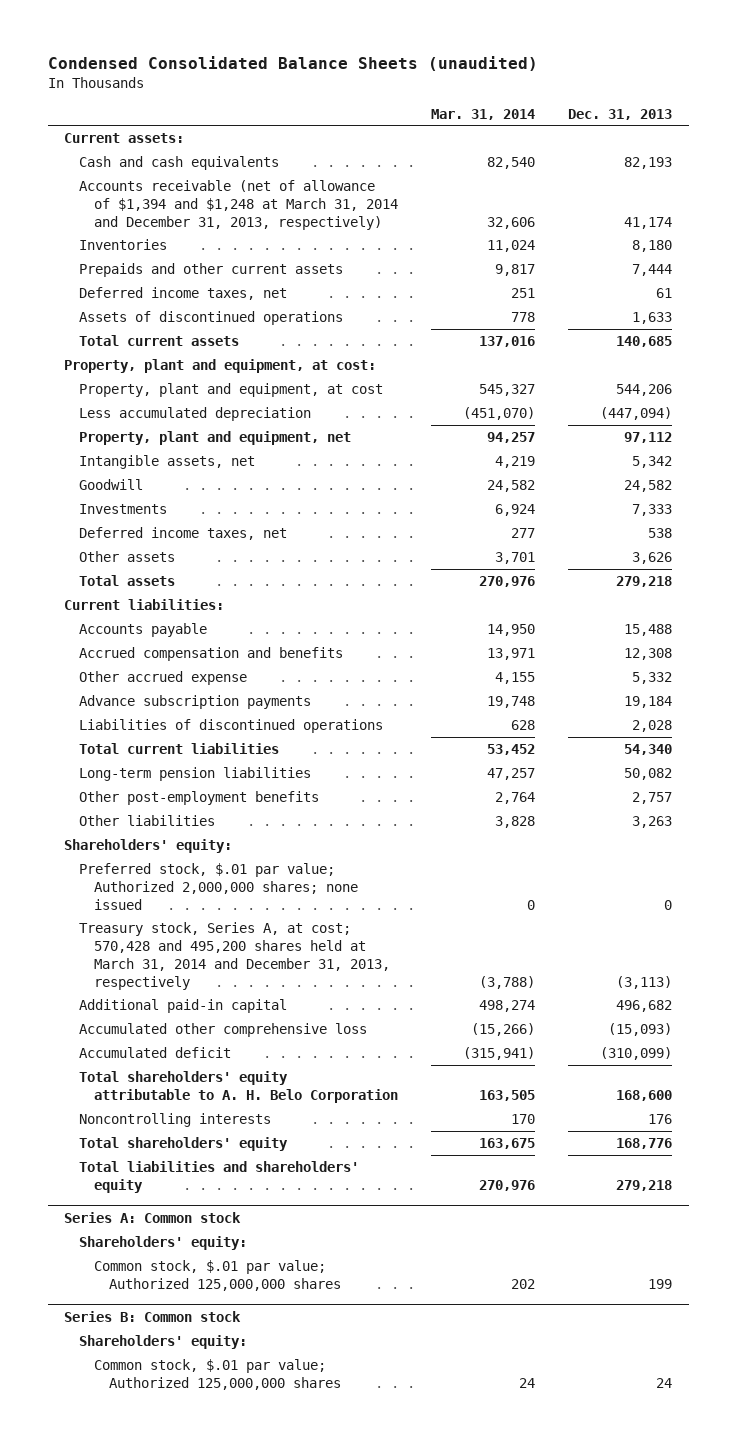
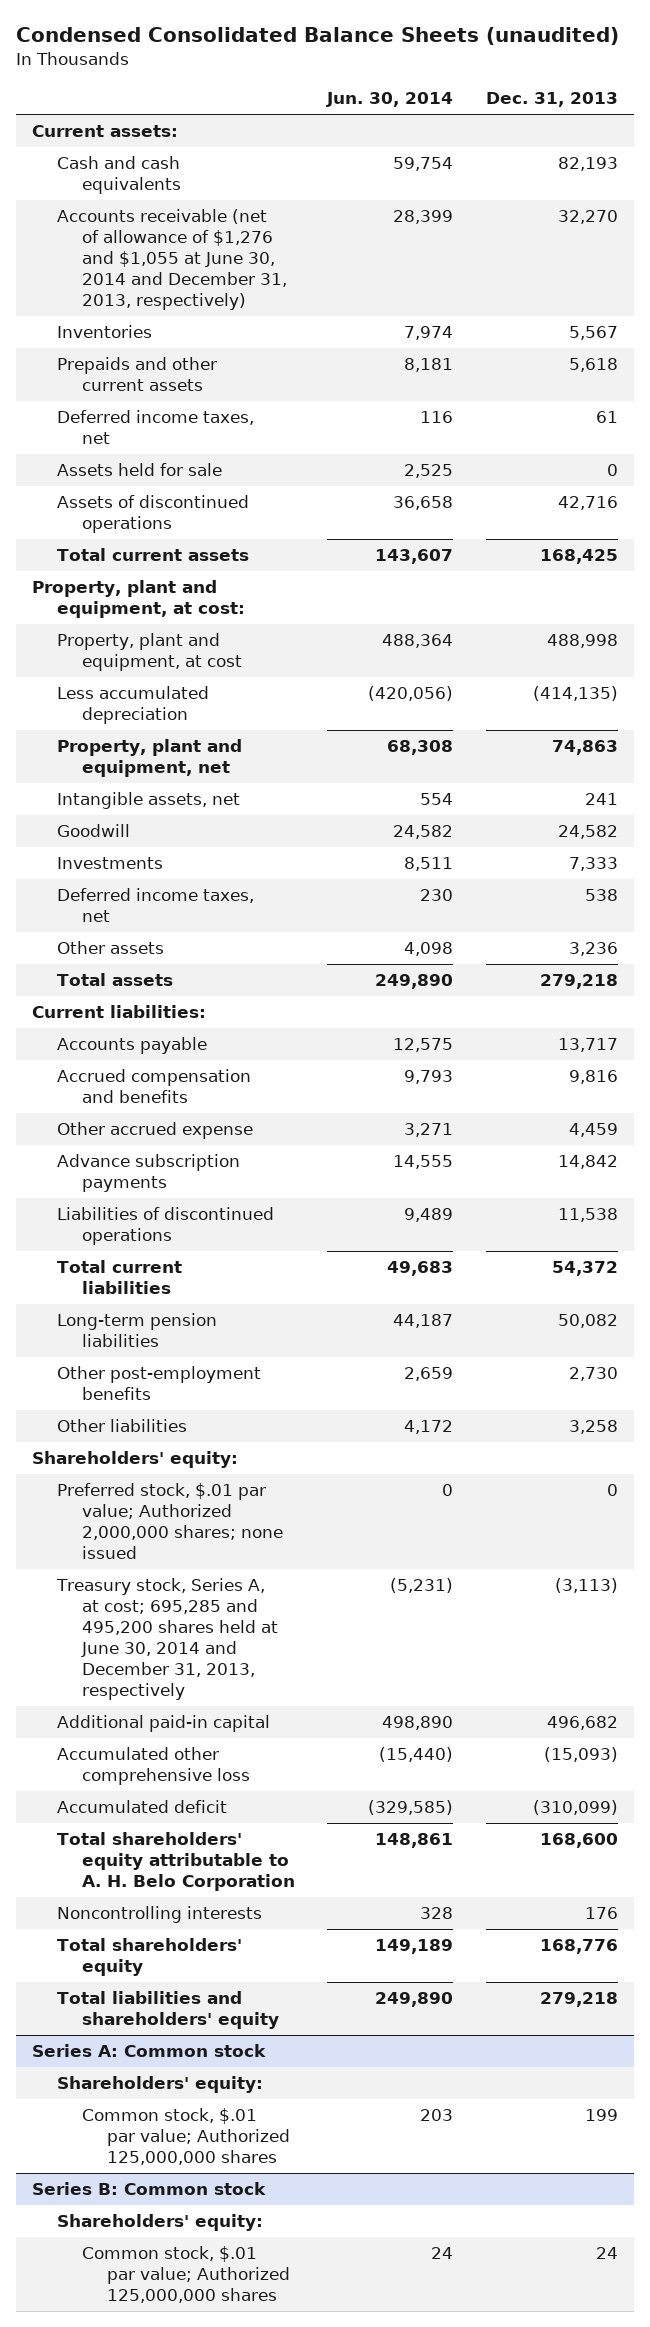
- | Mar. 31, 2014 | Dec. 31, 2013
+ | Jun. 30, 2014 | Dec. 31, 2013
- Accounts receivable (net of allowance of $1,394 and $1,248 at March 31, 2014 and December 31, 2013, respectively) | 32,606 | 41,174
- Inventories | 11,024 | 8,180
- Prepaids and other current assets | 9,817 | 7,444
+ Accounts receivable (net of allowance of $1,276 and $1,055 at June 30, 2014 and December 31, 2013, respectively) | 28,399 | 32,270
+ Inventories | 7,974 | 5,567
+ Prepaids and other current assets | 8,181 | 5,618
- Assets of discontinued operations | 778 | 1,633
- Total current assets | 137,016 | 140,685
+ Assets held for sale | 2,525 | 0
+ Assets of discontinued operations | 36,658 | 42,716
+ Total current assets | 143,607 | 168,425
- Property, plant and equipment, at cost | 545,327 | 544,206
- Less accumulated depreciation | (451,070) | (447,094)
- Property, plant and equipment, net | 94,257 | 97,112
- Intangible assets, net | 4,219 | 5,342
+ Property, plant and equipment, at cost | 488,364 | 488,998
+ Less accumulated depreciation | (420,056) | (414,135)
+ Property, plant and equipment, net | 68,308 | 74,863
+ Intangible assets, net | 554 | 241
- Other assets | 3,701 | 3,626
+ Other assets | 4,098 | 3,236
- Accounts payable | 14,950 | 15,488
- Accrued compensation and benefits | 13,971 | 12,308
- Other accrued expense | 4,155 | 5,332
- Advance subscription payments | 19,748 | 19,184
- Liabilities of discontinued operations | 628 | 2,028
- Total current liabilities | 53,452 | 54,340
+ Accounts payable | 12,575 | 13,717
+ Accrued compensation and benefits | 9,793 | 9,816
+ Other accrued expense | 3,271 | 4,459
+ Advance subscription payments | 14,555 | 14,842
+ Liabilities of discontinued operations | 9,489 | 11,538
+ Total current liabilities | 49,683 | 54,372
- Other post-employment benefits | 2,764 | 2,757
- Other liabilities | 3,828 | 3,263
+ Other post-employment benefits | 2,659 | 2,730
+ Other liabilities | 4,172 | 3,258
- Treasury stock, Series A, at cost; 570,428 and 495,200 shares held at March 31, 2014 and December 31, 2013, respectively | (3,788) | (3,113)
+ Treasury stock, Series A, at cost; 695,285 and 495,200 shares held at June 30, 2014 and December 31, 2013, respectively | (5,231) | (3,113)

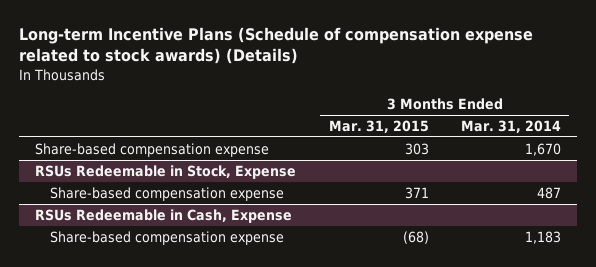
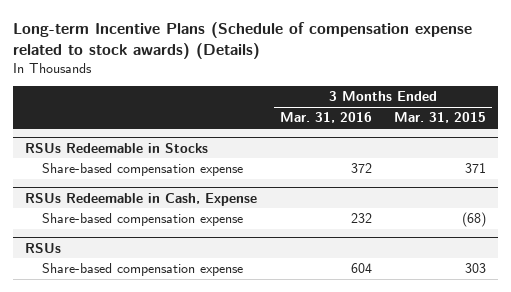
- | 3 Months Ended Mar. 31, 2015 | 3 Months Ended Mar. 31, 2014
+ | 3 Months Ended Mar. 31, 2016 | 3 Months Ended Mar. 31, 2015
- Share-based compensation expense | 303 | 1,670
- RSUs Redeemable in Stock, Expense
+ RSUs Redeemable in Stocks
+ RSUs
+ Share-based compensation expense | 604 | 303

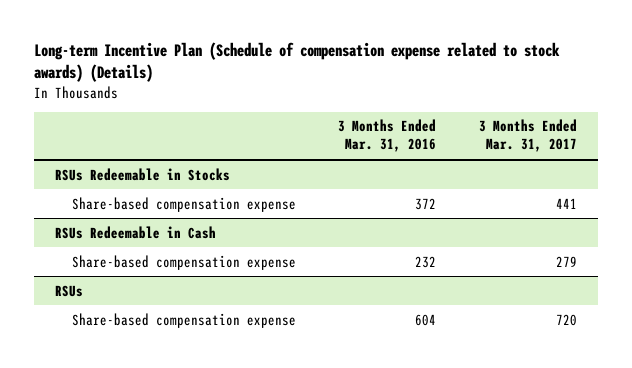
- Long-term Incentive Plans (Schedule of compensation expense related to stock awards) (Details)
+ Long-term Incentive Plan (Schedule of compensation expense related to stock awards) (Details)
- | 3 Months Ended Mar. 31, 2016 | 3 Months Ended Mar. 31, 2015
+ | 3 Months Ended Mar. 31, 2016 | 3 Months Ended Mar. 31, 2017
- RSUs Redeemable in Cash, Expense
+ RSUs Redeemable in Cash

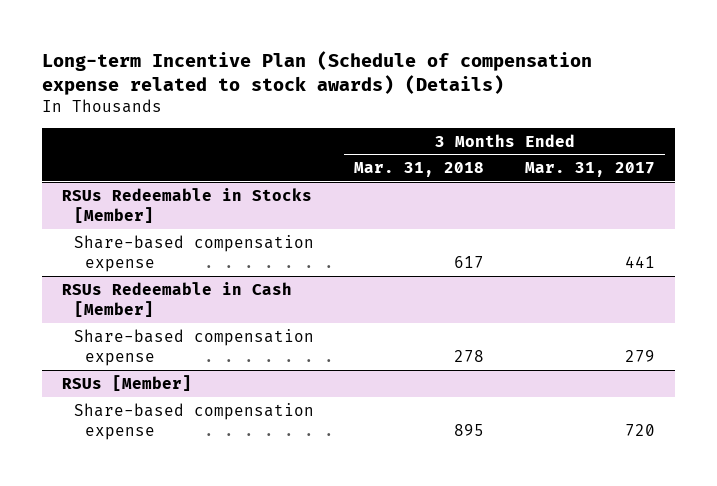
- | 3 Months Ended Mar. 31, 2016 | 3 Months Ended Mar. 31, 2017
+ | 3 Months Ended Mar. 31, 2018 | 3 Months Ended Mar. 31, 2017
- RSUs Redeemable in Stocks
+ RSUs Redeemable in Stocks [Member]
- RSUs Redeemable in Cash
+ RSUs Redeemable in Cash [Member]
- RSUs
+ RSUs [Member]

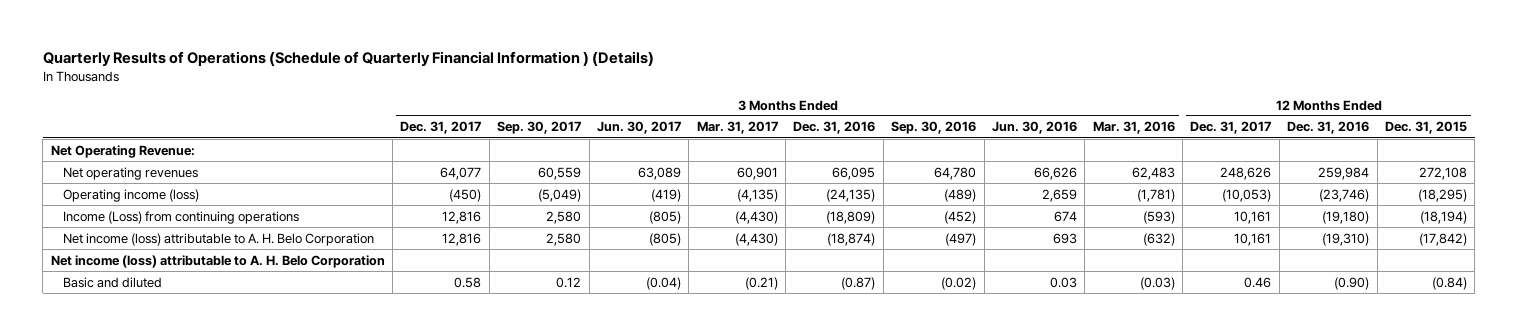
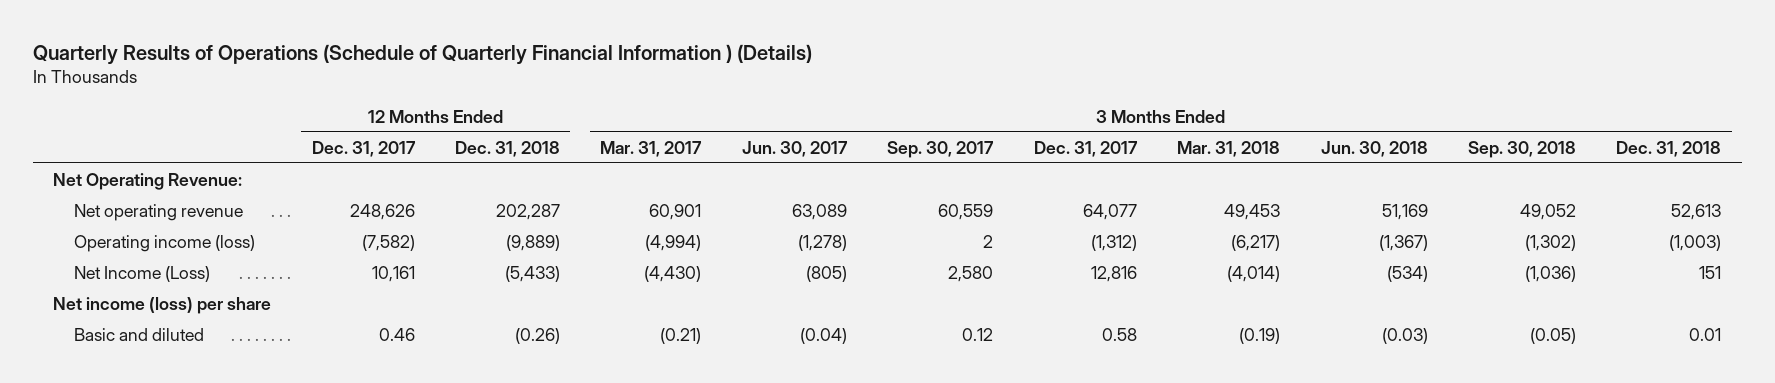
- | 3 Months Ended Dec. 31, 2017 | 3 Months Ended Sep. 30, 2017 | 3 Months Ended Jun. 30, 2017 | 3 Months Ended Mar. 31, 2017 | 3 Months Ended Dec. 31, 2016 | 3 Months Ended Sep. 30, 2016 | 3 Months Ended Jun. 30, 2016 | 3 Months Ended Mar. 31, 2016 | 12 Months Ended Dec. 31, 2017 | 12 Months Ended Dec. 31, 2016 | 12 Months Ended Dec. 31, 2015
+ | 12 Months Ended Dec. 31, 2017 | 12 Months Ended Dec. 31, 2018 | 3 Months Ended Mar. 31, 2017 | 3 Months Ended Jun. 30, 2017 | 3 Months Ended Sep. 30, 2017 | 3 Months Ended Dec. 31, 2017 | 3 Months Ended Mar. 31, 2018 | 3 Months Ended Jun. 30, 2018 | 3 Months Ended Sep. 30, 2018 | 3 Months Ended Dec. 31, 2018
- Net operating revenues | 64,077 | 60,559 | 63,089 | 60,901 | 66,095 | 64,780 | 66,626 | 62,483 | 248,626 | 259,984 | 272,108
- Operating income (loss) | (450) | (5,049) | (419) | (4,135) | (24,135) | (489) | 2,659 | (1,781) | (10,053) | (23,746) | (18,295)
- Income (Loss) from continuing operations | 12,816 | 2,580 | (805) | (4,430) | (18,809) | (452) | 674 | (593) | 10,161 | (19,180) | (18,194)
- Net income (loss) attributable to A. H. Belo Corporation | 12,816 | 2,580 | (805) | (4,430) | (18,874) | (497) | 693 | (632) | 10,161 | (19,310) | (17,842)
- Net income (loss) attributable to A. H. Belo Corporation
+ Net operating revenue | 248,626 | 202,287 | 60,901 | 63,089 | 60,559 | 64,077 | 49,453 | 51,169 | 49,052 | 52,613
+ Operating income (loss) | (7,582) | (9,889) | (4,994) | (1,278) | 2 | (1,312) | (6,217) | (1,367) | (1,302) | (1,003)
+ Net Income (Loss) | 10,161 | (5,433) | (4,430) | (805) | 2,580 | 12,816 | (4,014) | (534) | (1,036) | 151
+ Net income (loss) per share

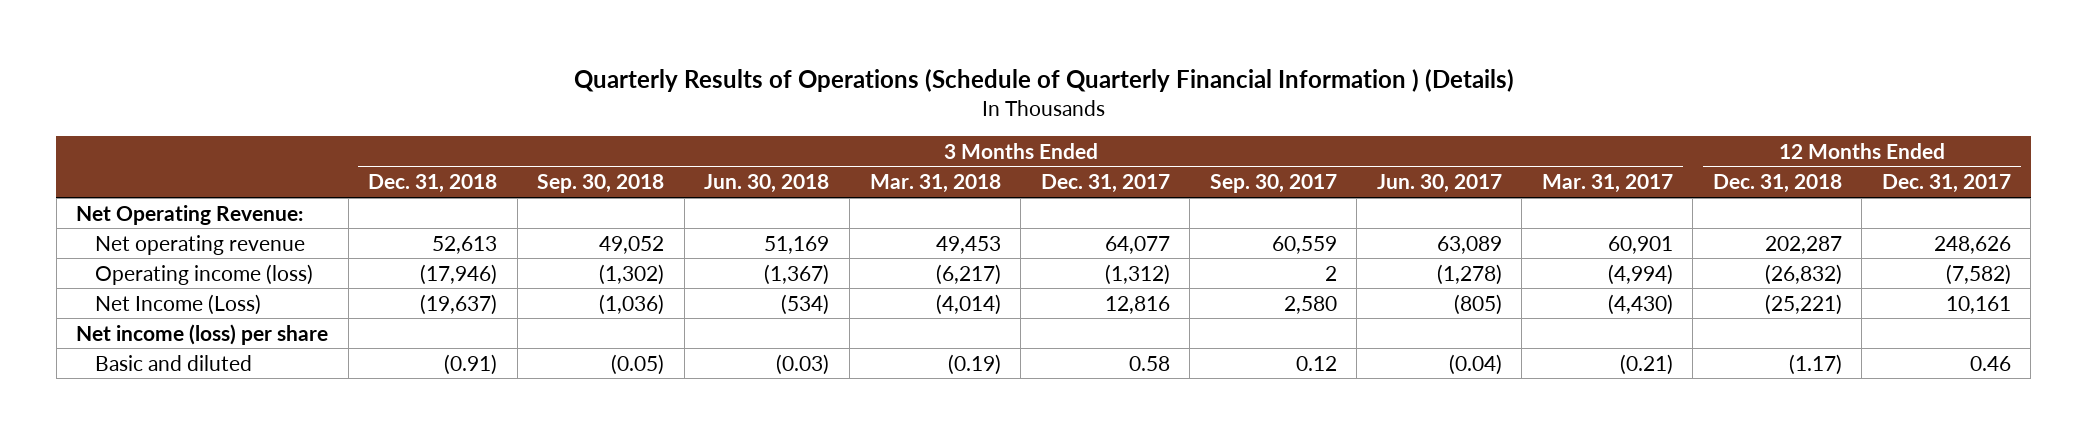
- | 12 Months Ended Dec. 31, 2017 | 12 Months Ended Dec. 31, 2018 | 3 Months Ended Mar. 31, 2017 | 3 Months Ended Jun. 30, 2017 | 3 Months Ended Sep. 30, 2017 | 3 Months Ended Dec. 31, 2017 | 3 Months Ended Mar. 31, 2018 | 3 Months Ended Jun. 30, 2018 | 3 Months Ended Sep. 30, 2018 | 3 Months Ended Dec. 31, 2018
+ | 3 Months Ended Dec. 31, 2018 | 3 Months Ended Sep. 30, 2018 | 3 Months Ended Jun. 30, 2018 | 3 Months Ended Mar. 31, 2018 | 3 Months Ended Dec. 31, 2017 | 3 Months Ended Sep. 30, 2017 | 3 Months Ended Jun. 30, 2017 | 3 Months Ended Mar. 31, 2017 | 12 Months Ended Dec. 31, 2018 | 12 Months Ended Dec. 31, 2017
- Operating income (loss) | (7,582) | (9,889) | (4,994) | (1,278) | 2 | (1,312) | (6,217) | (1,367) | (1,302) | (1,003)
- Net Income (Loss) | 10,161 | (5,433) | (4,430) | (805) | 2,580 | 12,816 | (4,014) | (534) | (1,036) | 151
+ Operating income (loss) | (17,946) | (1,302) | (1,367) | (6,217) | (1,312) | 2 | (1,278) | (4,994) | (26,832) | (7,582)
+ Net Income (Loss) | (19,637) | (1,036) | (534) | (4,014) | 12,816 | 2,580 | (805) | (4,430) | (25,221) | 10,161
- Basic and diluted | 0.46 | (0.26) | (0.21) | (0.04) | 0.12 | 0.58 | (0.19) | (0.03) | (0.05) | 0.01
+ Basic and diluted | (0.91) | (0.05) | (0.03) | (0.19) | 0.58 | 0.12 | (0.04) | (0.21) | (1.17) | 0.46

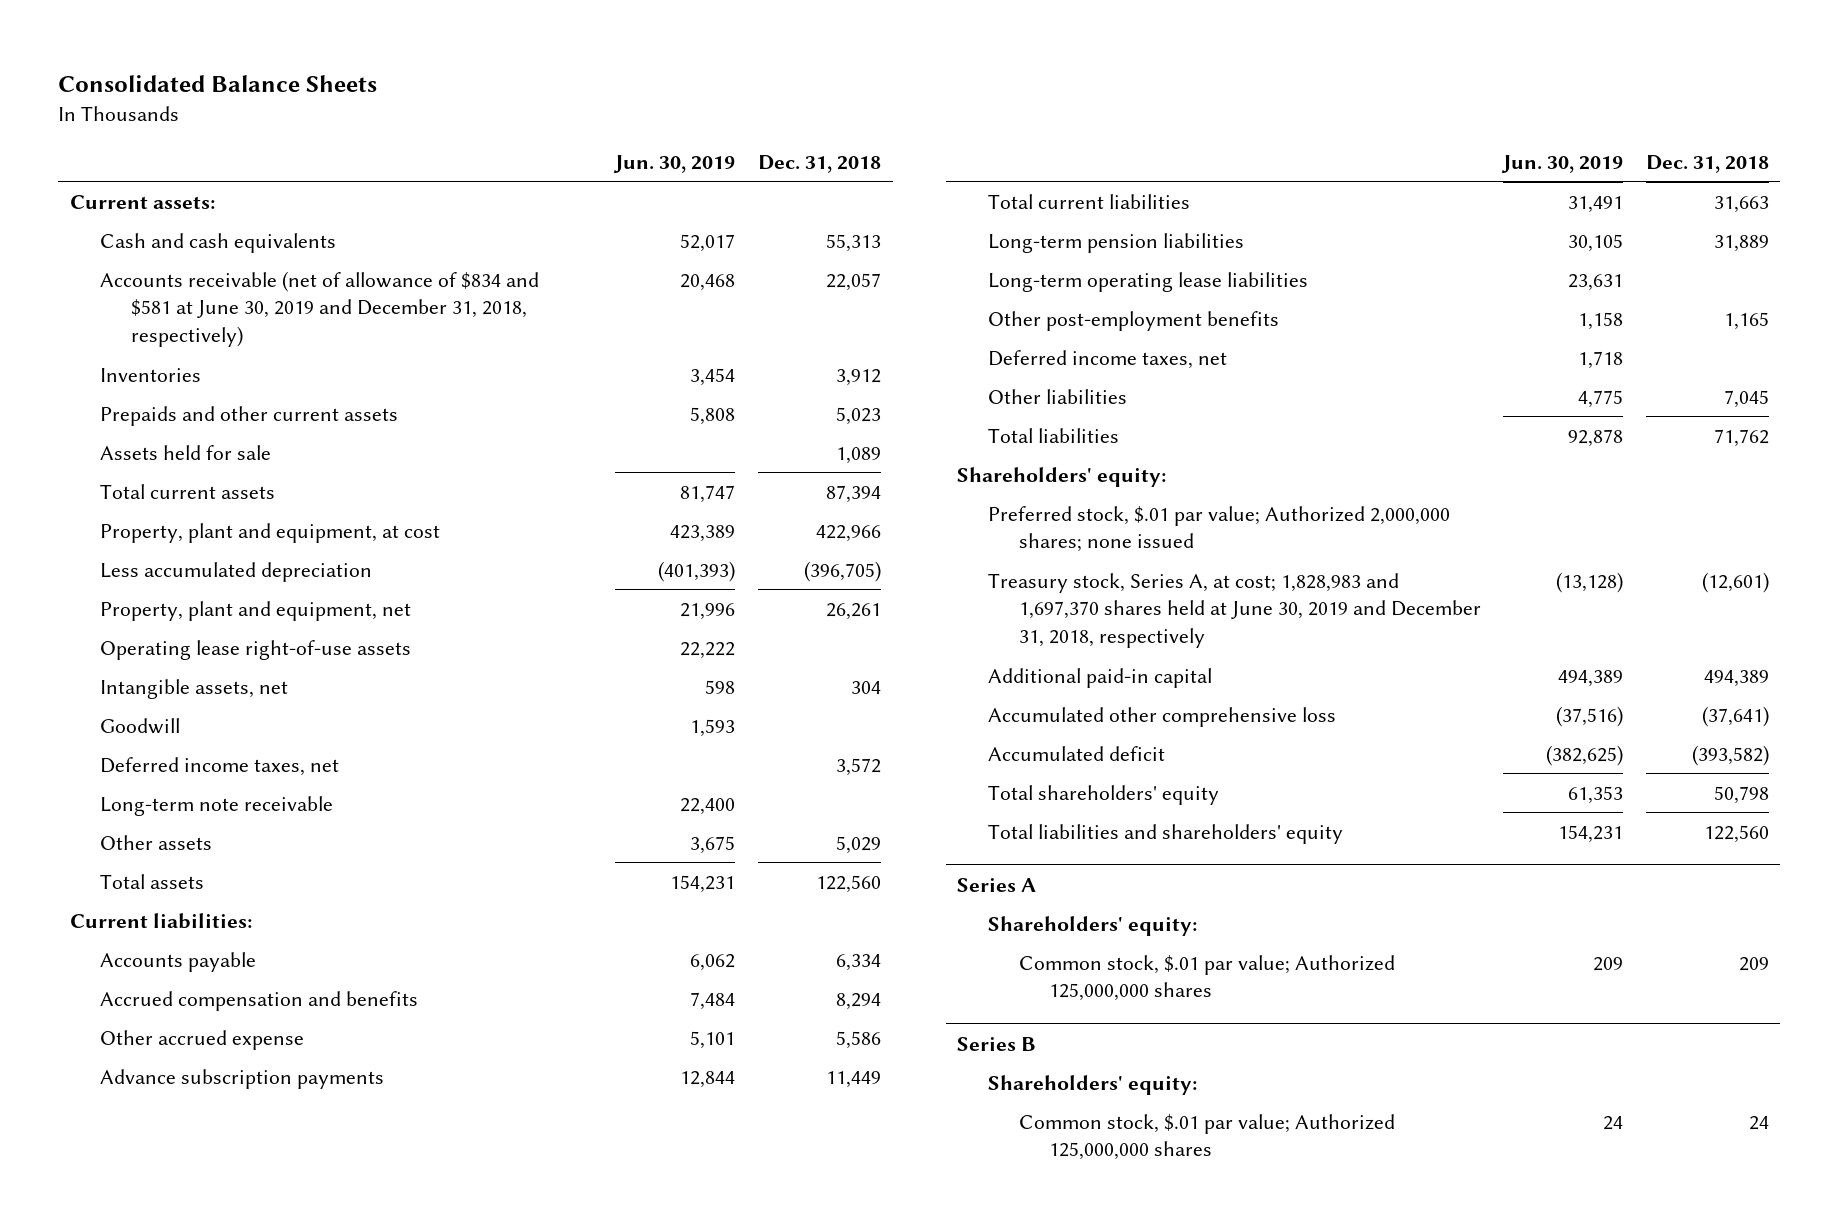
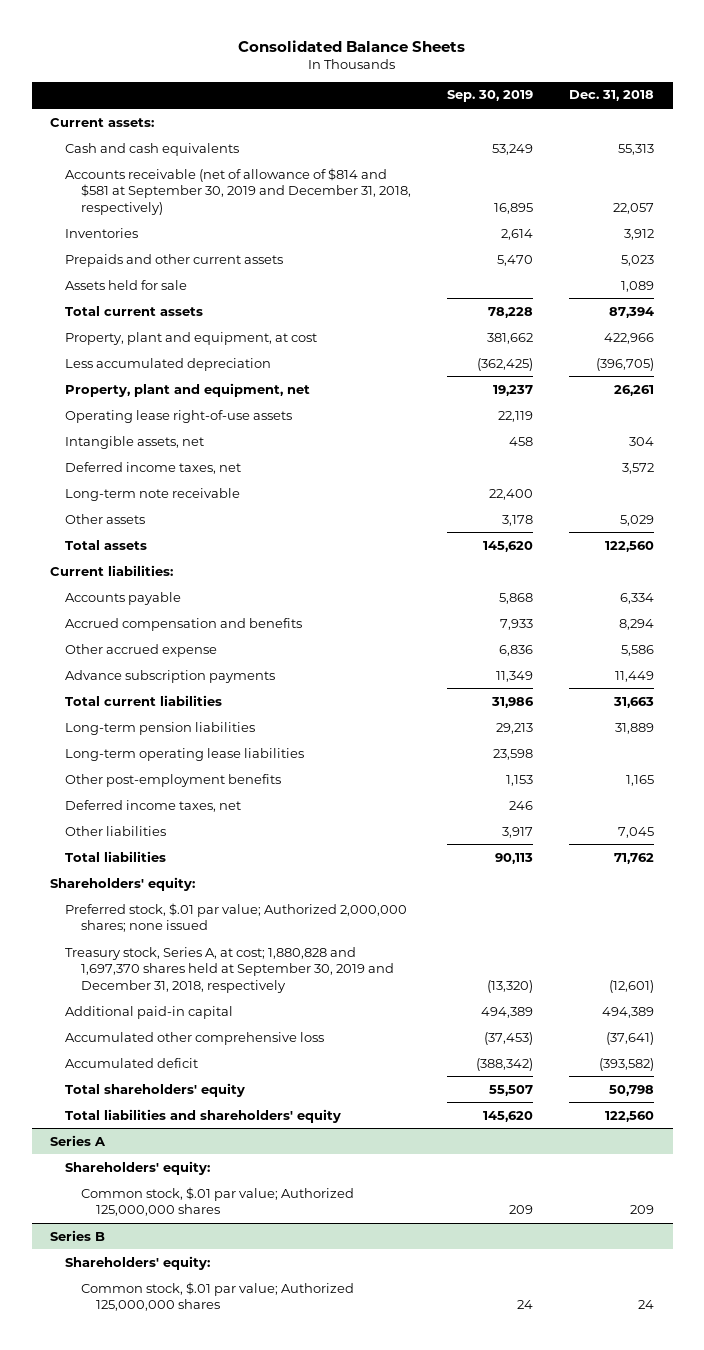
- | Jun. 30, 2019 | Dec. 31, 2018
+ | Sep. 30, 2019 | Dec. 31, 2018
- Accounts receivable (net of allowance of $834 and $581 at June 30, 2019 and December 31, 2018, respectively) | 20,468 | 22,057
+ Accounts receivable (net of allowance of $814 and $581 at September 30, 2019 and December 31, 2018, respectively) | 16,895 | 22,057
- Goodwill | 1,593 |
- Treasury stock, Series A, at cost; 1,828,983 and 1,697,370 shares held at June 30, 2019 and December 31, 2018, respectively | (13,128) | (12,601)
+ Treasury stock, Series A, at cost; 1,880,828 and 1,697,370 shares held at September 30, 2019 and December 31, 2018, respectively | (13,320) | (12,601)

